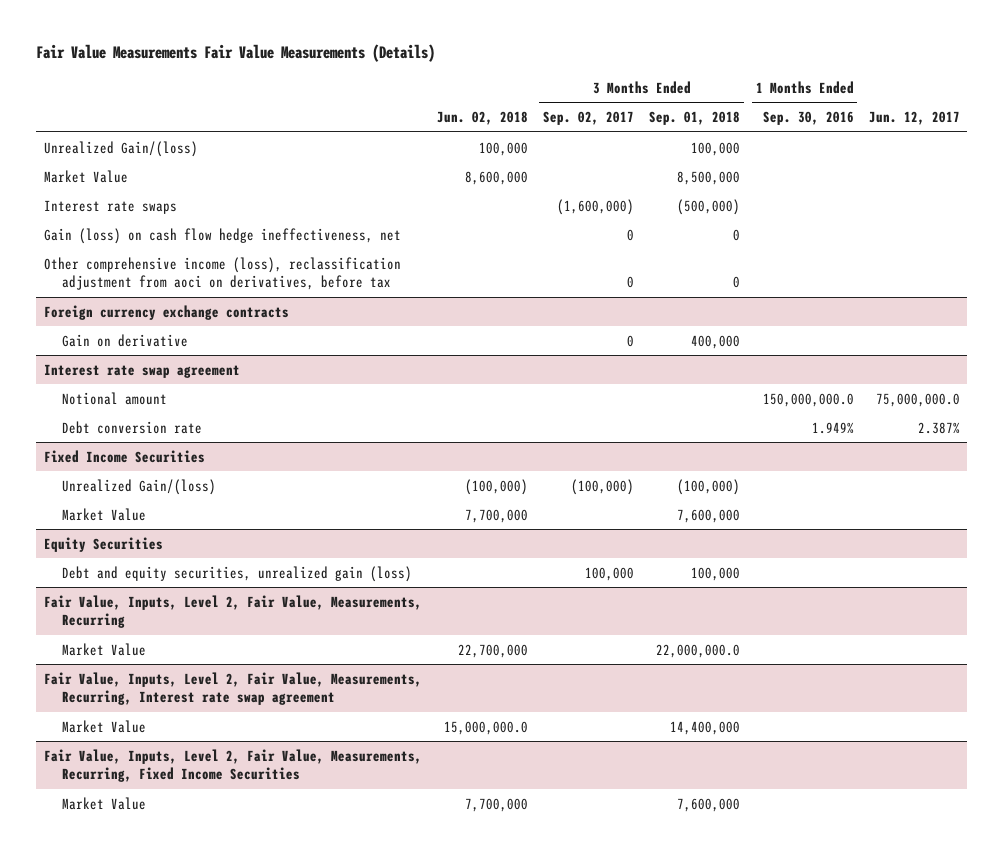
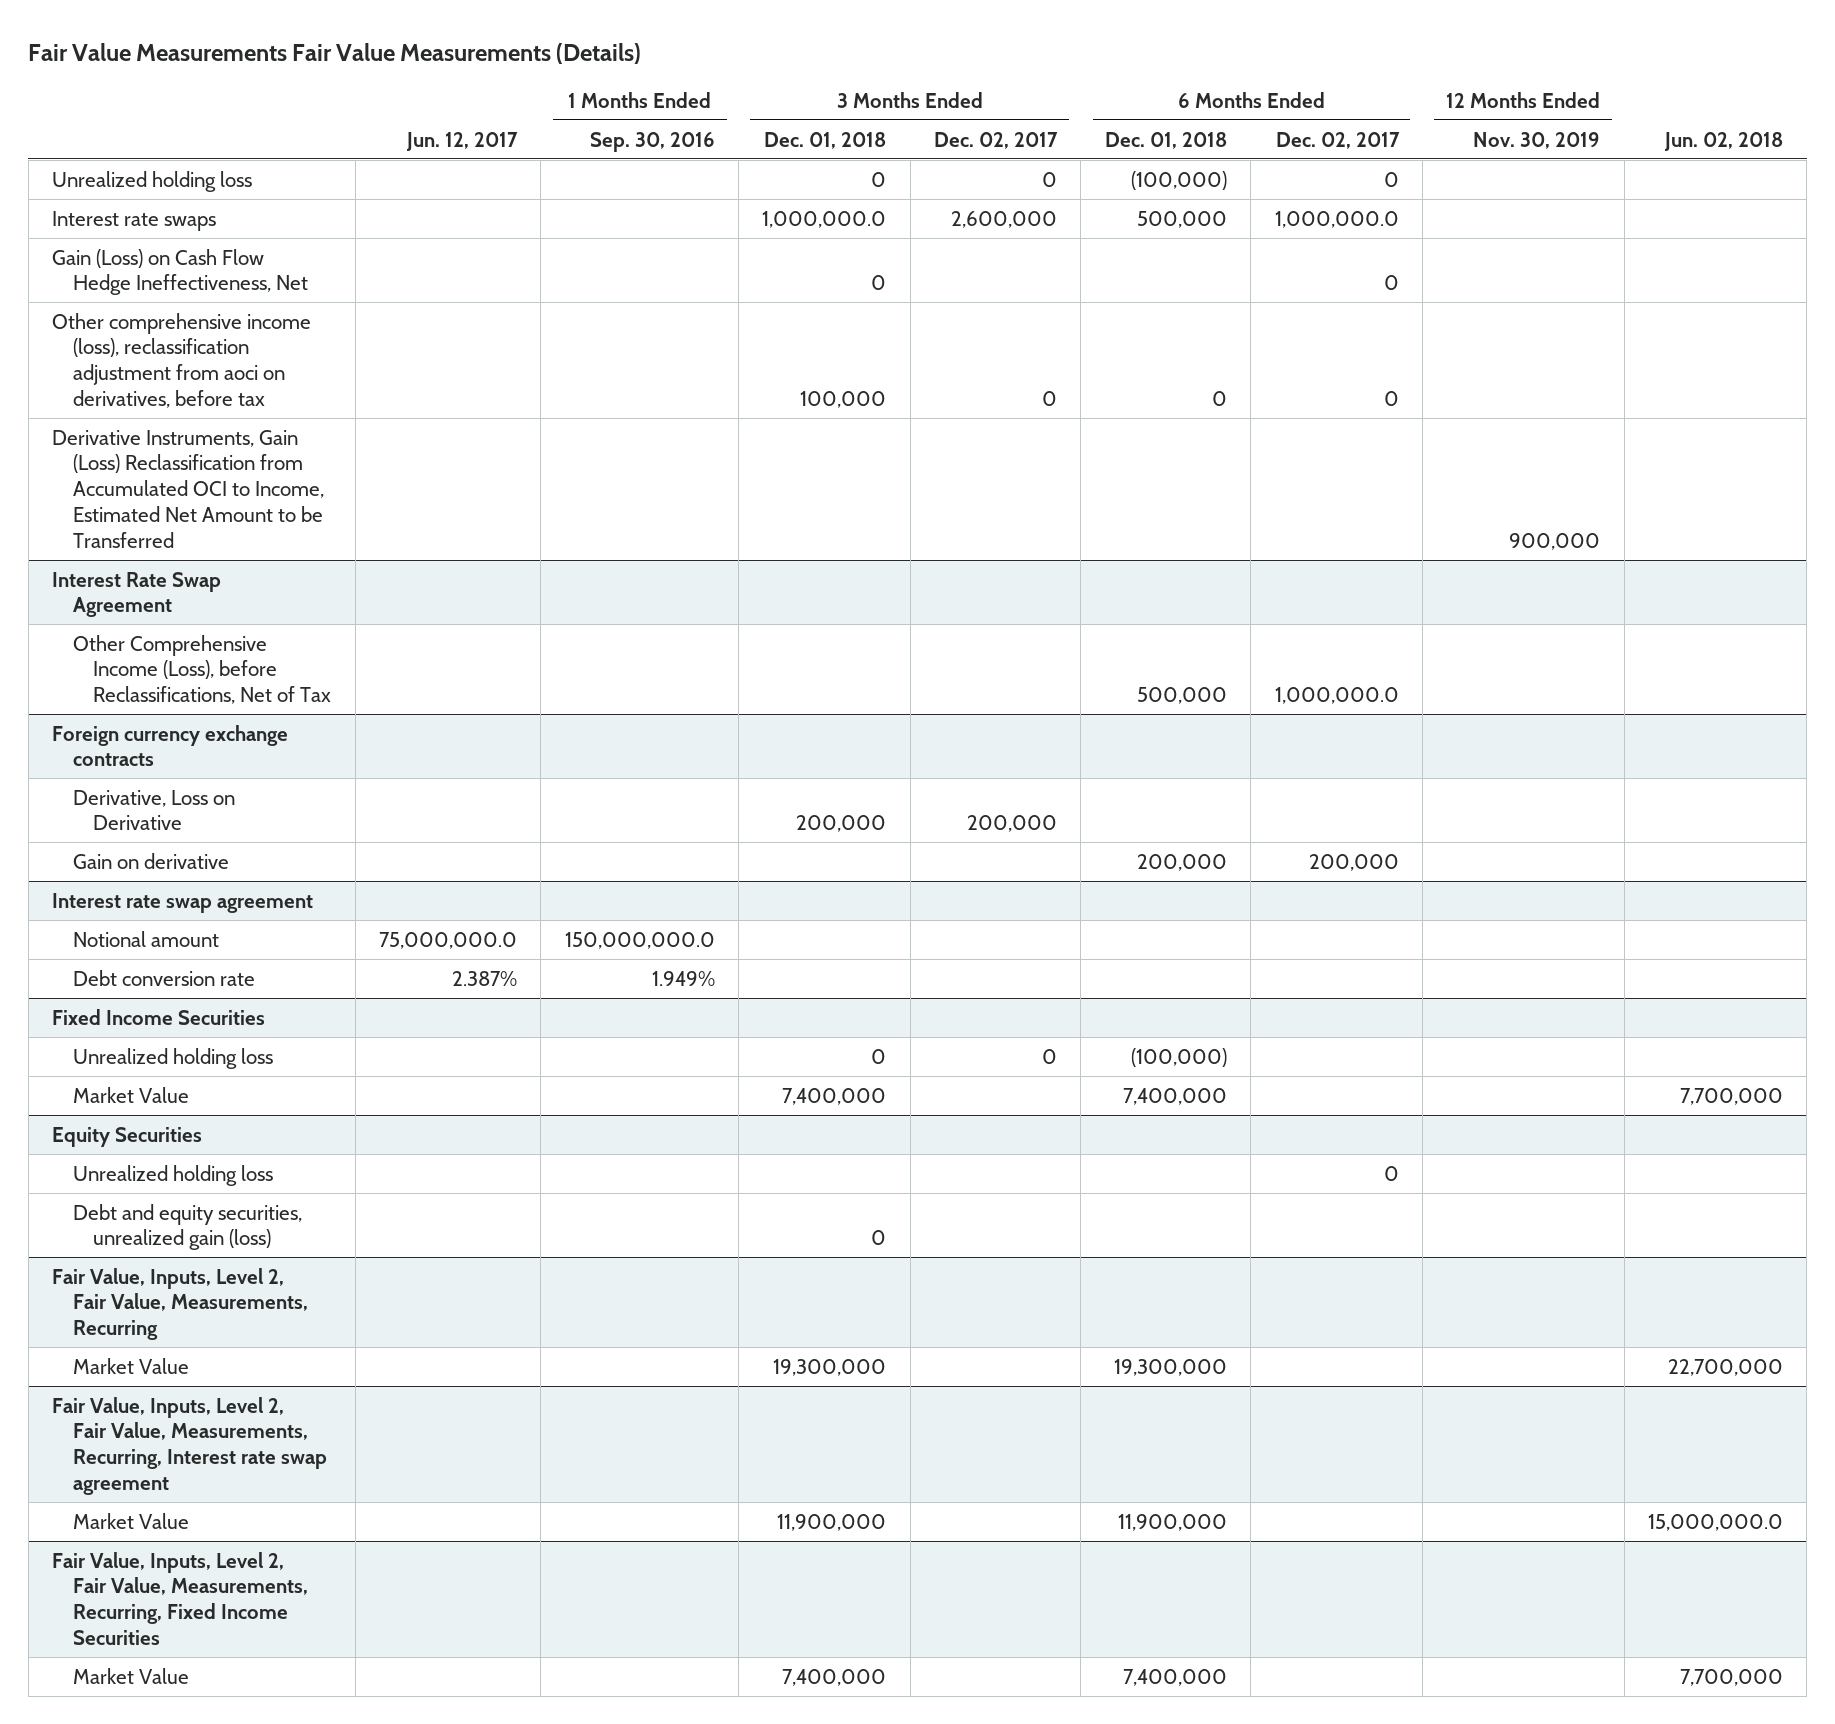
- | Jun. 02, 2018 | 3 Months Ended Sep. 02, 2017 | 3 Months Ended Sep. 01, 2018 | 1 Months Ended Sep. 30, 2016 | Jun. 12, 2017
+ | Jun. 12, 2017 | 1 Months Ended Sep. 30, 2016 | 3 Months Ended Dec. 01, 2018 | 3 Months Ended Dec. 02, 2017 | 6 Months Ended Dec. 01, 2018 | 6 Months Ended Dec. 02, 2017 | 12 Months Ended Nov. 30, 2019 | Jun. 02, 2018
- Unrealized Gain/(loss) | 100,000 | | 100,000 | |
- Market Value | 8,600,000 | | 8,500,000 | |
+ Unrealized holding loss | | | 0 | 0 | (100,000) | 0 | |
- Gain (loss) on cash flow hedge ineffectiveness, net | | 0 | 0 | |
+ Gain (Loss) on Cash Flow Hedge Ineffectiveness, Net | | | 0 | | | 0 | |
+ Derivative Instruments, Gain (Loss) Reclassification from Accumulated OCI to Income, Estimated Net Amount to be Transferred | | | | | | | 900,000 |
+ Interest Rate Swap Agreement
+ Other Comprehensive Income (Loss), before Reclassifications, Net of Tax | | | | | 500,000 | 1,000,000.0 | |
@ Foreign currency exchange contracts
+ Derivative, Loss on Derivative | | | 200,000 | 200,000 | | | |
@ Fixed Income Securities
- Unrealized Gain/(loss) | (100,000) | (100,000) | (100,000) | |
+ Unrealized holding loss | | | 0 | 0 | (100,000) | | |
@ Equity Securities
+ Unrealized holding loss | | | | | | 0 | |

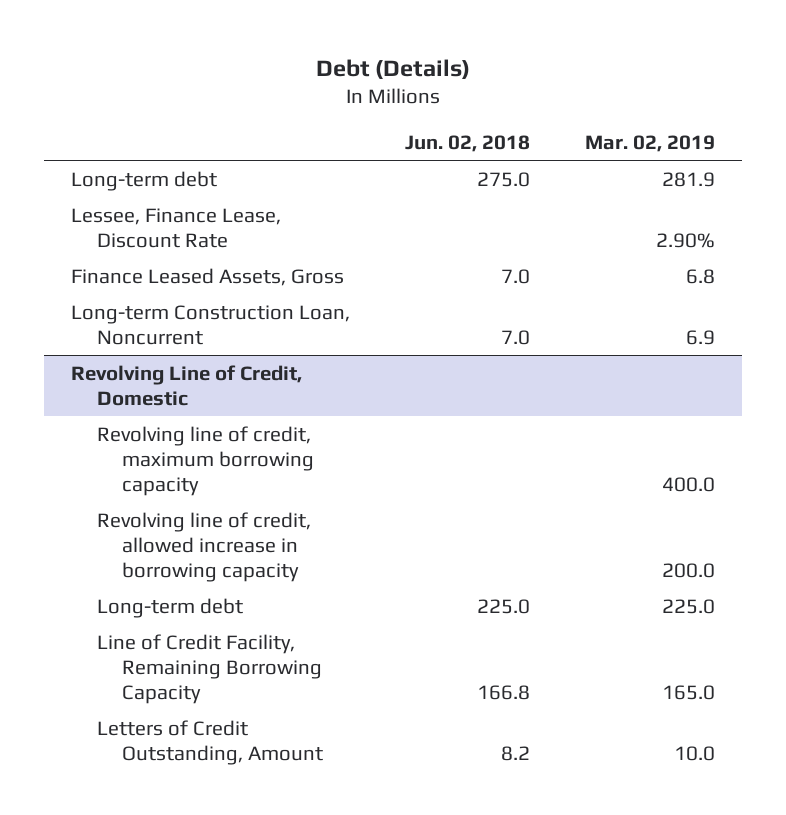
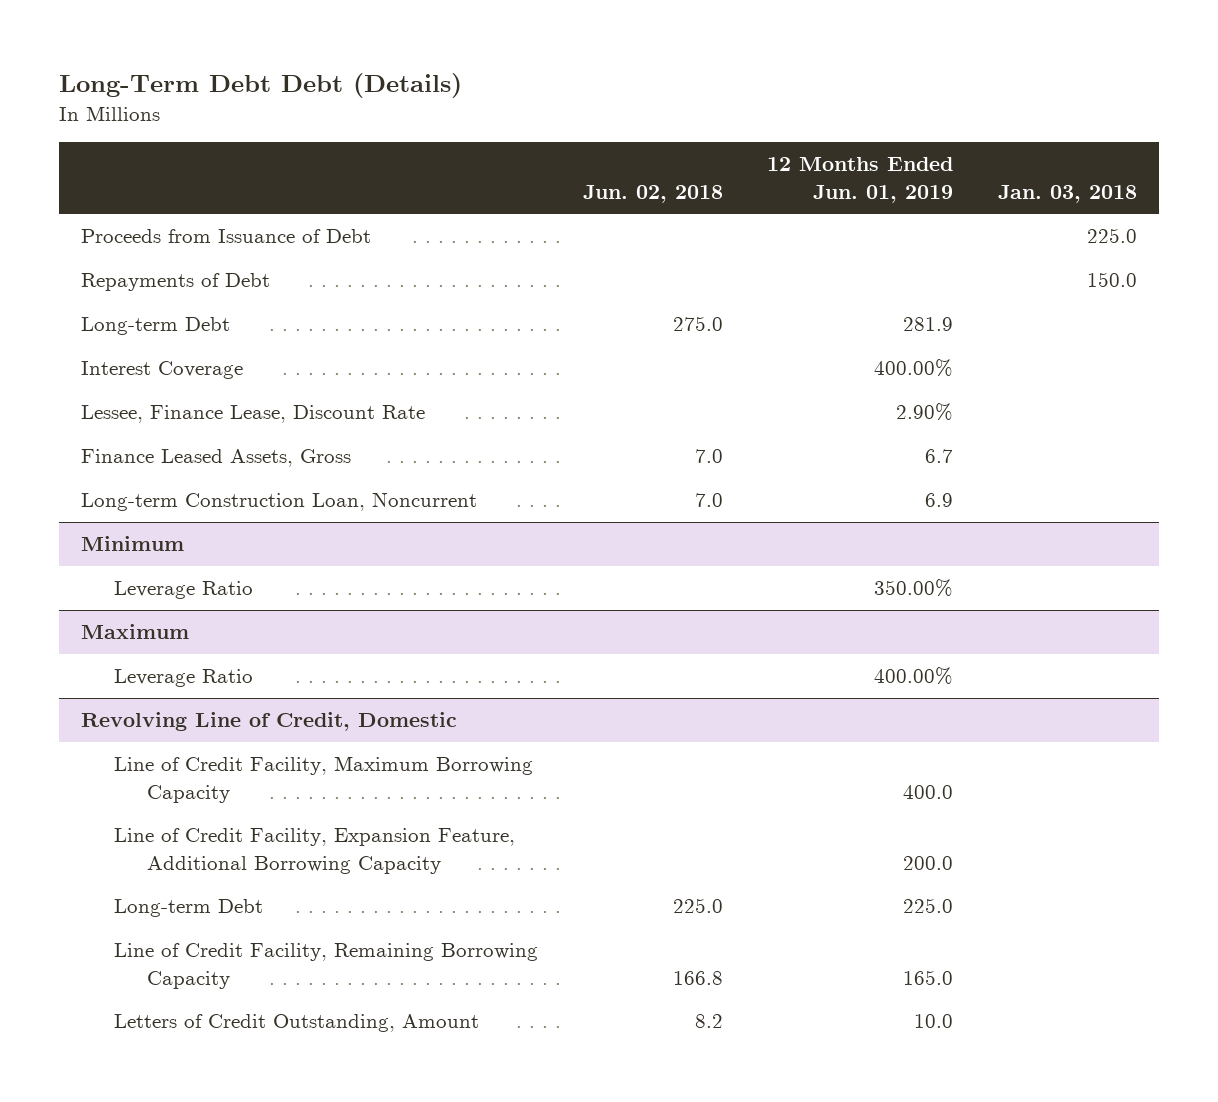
- Debt (Details)
+ Long-Term Debt Debt (Details)
- | Jun. 02, 2018 | Mar. 02, 2019
+ | Jun. 02, 2018 | 12 Months Ended Jun. 01, 2019 | Jan. 03, 2018
- Long-term debt | 275.0 | 281.9
+ Proceeds from Issuance of Debt | | | 225.0
+ Repayments of Debt | | | 150.0
+ Long-term Debt | 275.0 | 281.9 |
+ Interest Coverage | | 400.00% |
+ Minimum
+ Leverage Ratio | | 350.00% |
+ Maximum
+ Leverage Ratio | | 400.00% |
@ Revolving Line of Credit, Domestic
- Revolving line of credit, maximum borrowing capacity | | 400.0
- Revolving line of credit, allowed increase in borrowing capacity | | 200.0
- Long-term debt | 225.0 | 225.0
+ Line of Credit Facility, Maximum Borrowing Capacity | | 400.0 |
+ Line of Credit Facility, Expansion Feature, Additional Borrowing Capacity | | 200.0 |
+ Long-term Debt | 225.0 | 225.0 |

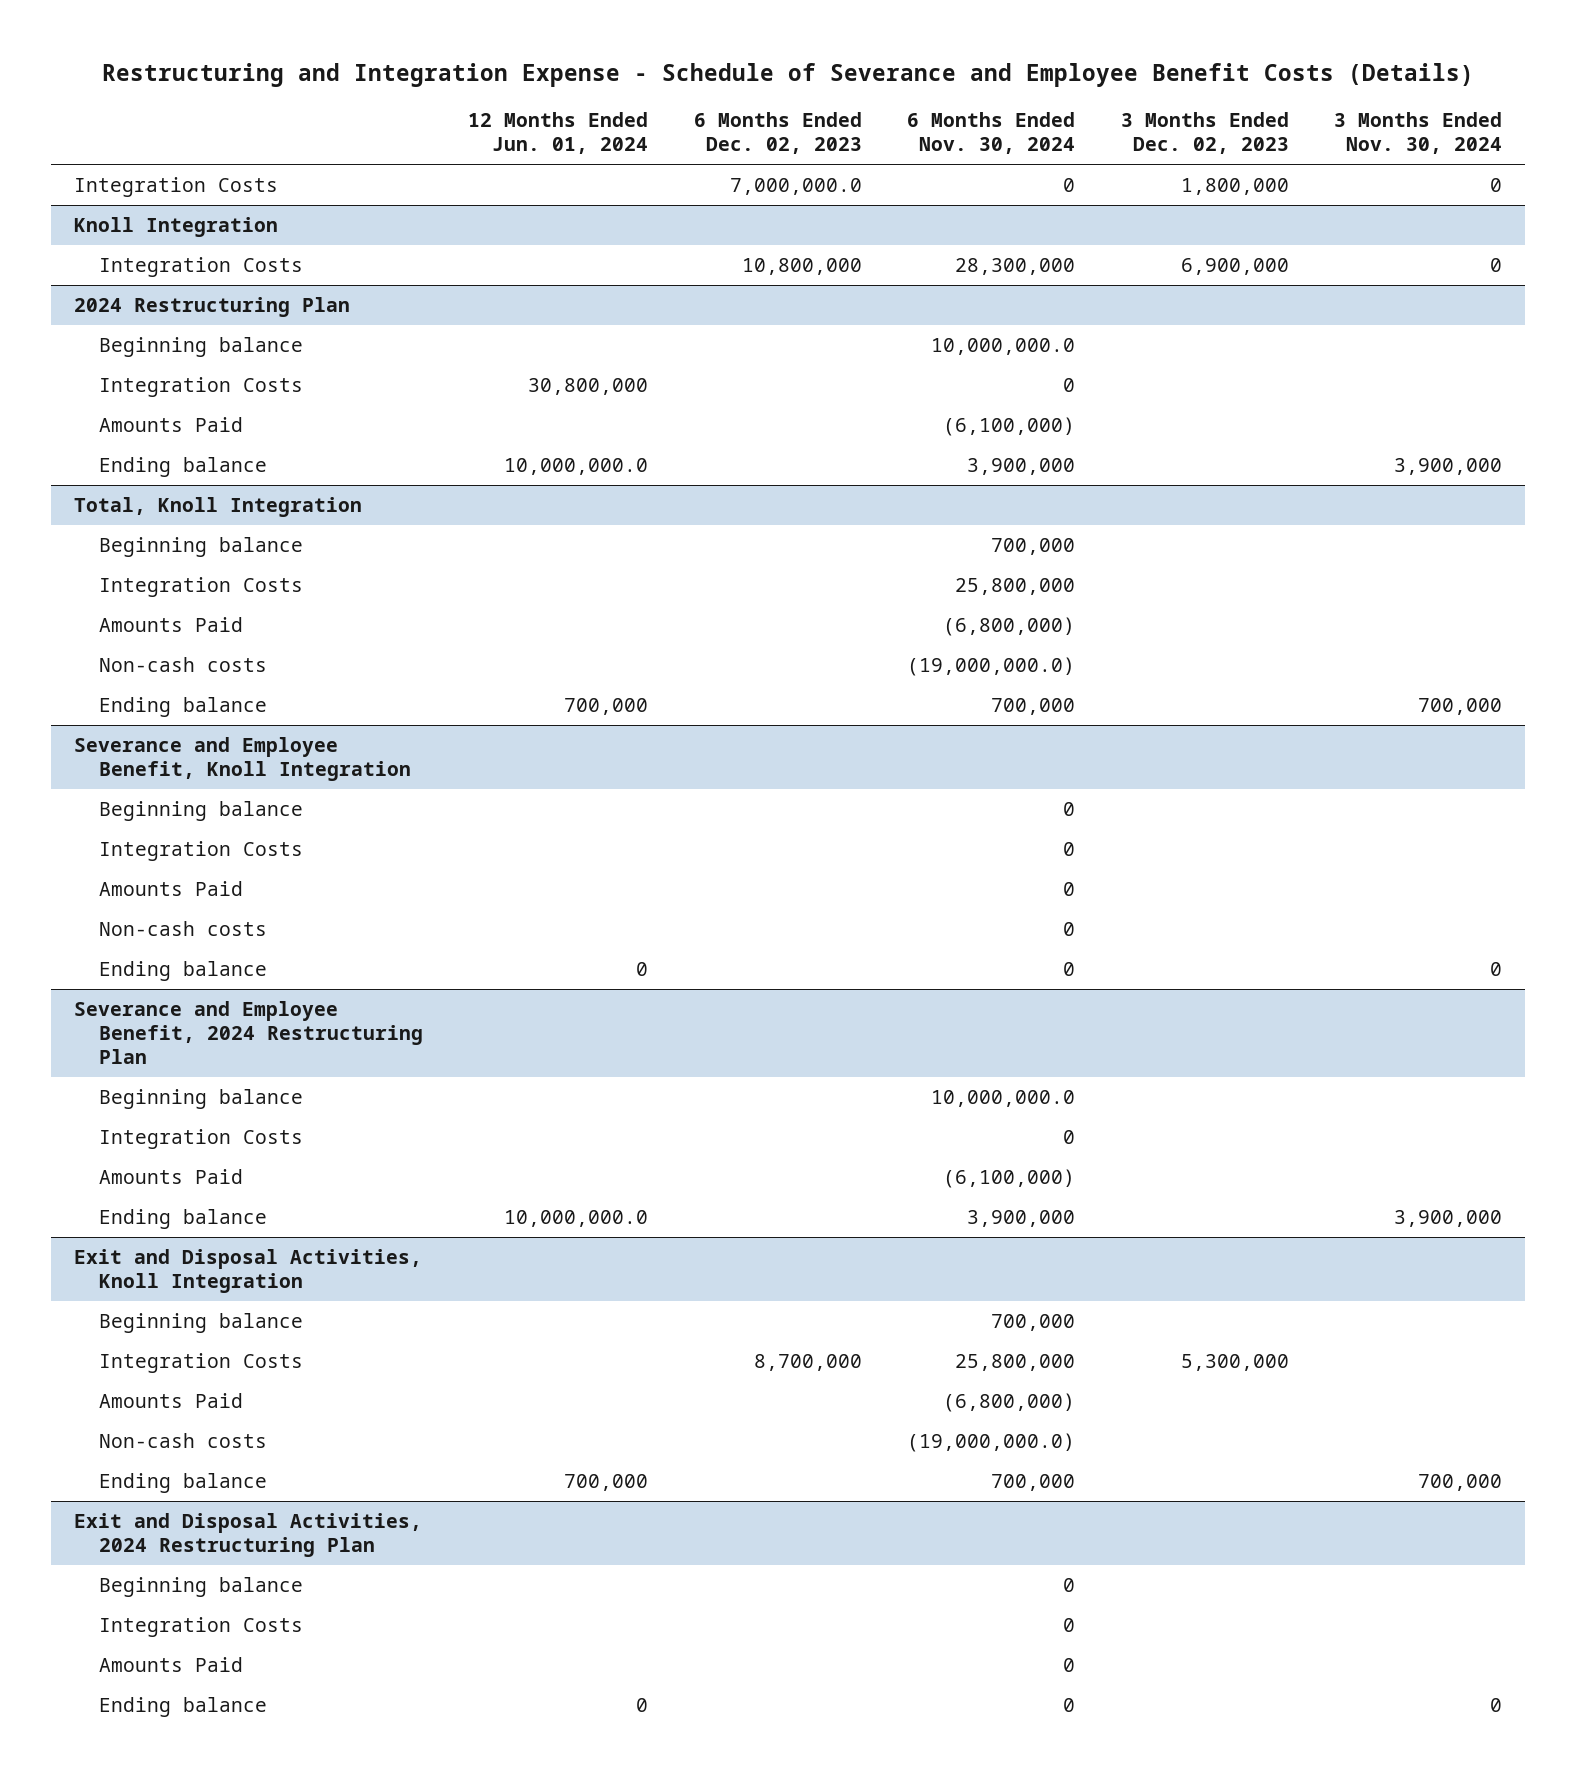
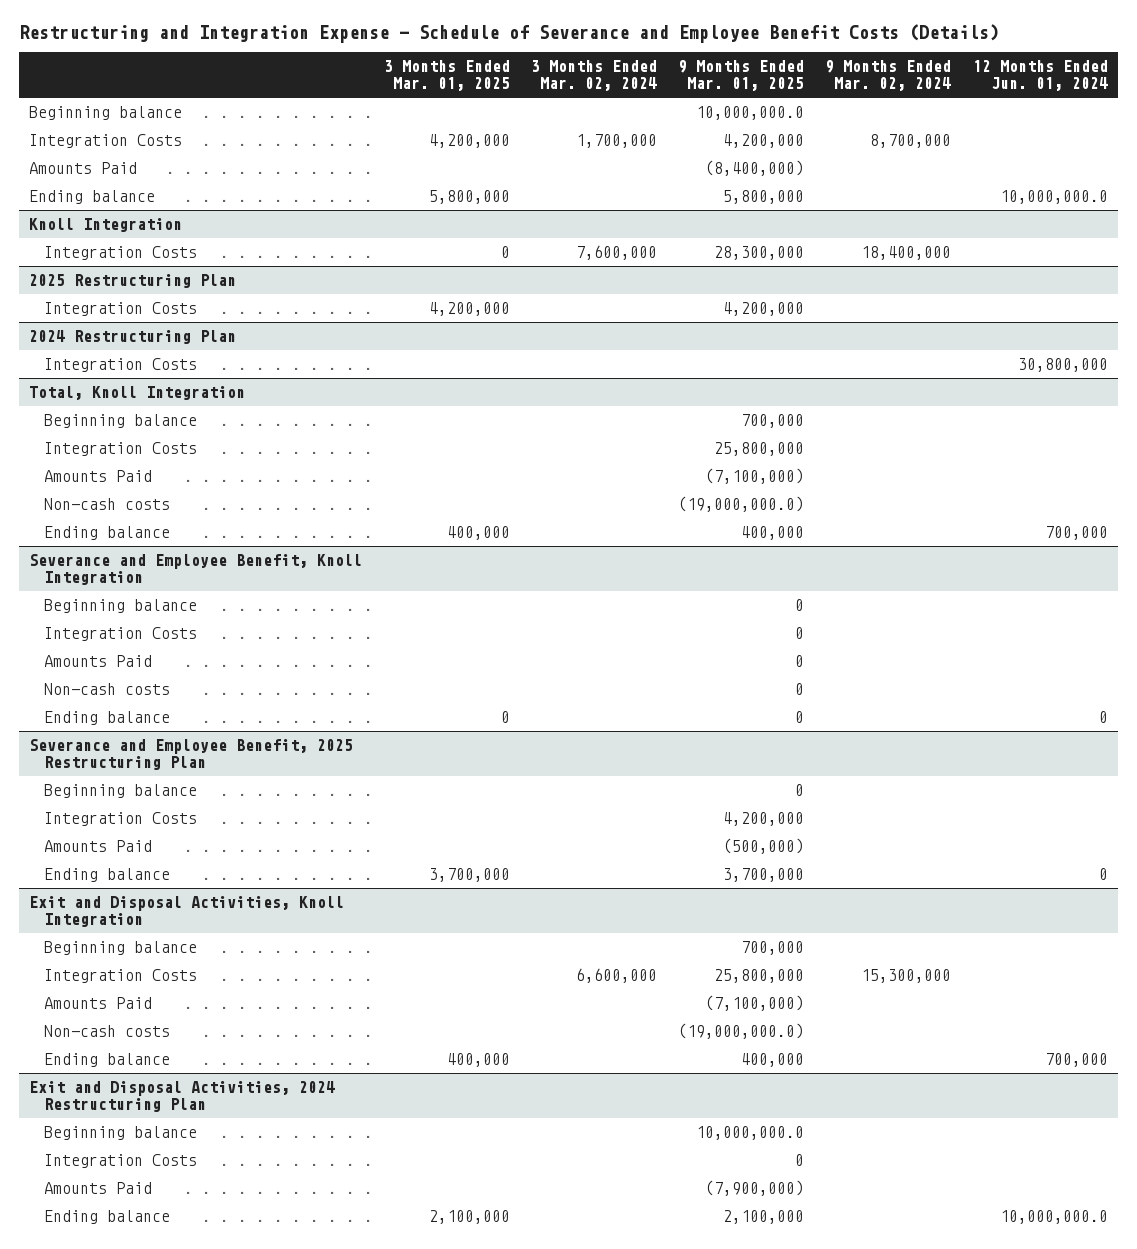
- | 12 Months Ended Jun. 01, 2024 | 6 Months Ended Dec. 02, 2023 | 6 Months Ended Nov. 30, 2024 | 3 Months Ended Dec. 02, 2023 | 3 Months Ended Nov. 30, 2024
+ | 3 Months Ended Mar. 01, 2025 | 3 Months Ended Mar. 02, 2024 | 9 Months Ended Mar. 01, 2025 | 9 Months Ended Mar. 02, 2024 | 12 Months Ended Jun. 01, 2024
+ Beginning balance | | | 10,000,000.0 | |
+ Amounts Paid | | | (8,400,000) | |
+ Ending balance | 5,800,000 | | 5,800,000 | | 10,000,000.0
+ 2025 Restructuring Plan
+ Integration Costs | 4,200,000 | | 4,200,000 | |
@ 2024 Restructuring Plan
- Beginning balance | | | 10,000,000.0 | |
- Amounts Paid | | | (6,100,000) | |
- Ending balance | 10,000,000.0 | | 3,900,000 | | 3,900,000
- Severance and Employee Benefit, 2024 Restructuring Plan
+ Severance and Employee Benefit, 2025 Restructuring Plan
- Ending balance | 10,000,000.0 | | 3,900,000 | | 3,900,000
+ Ending balance | 3,700,000 | | 3,700,000 | | 0
@ Exit and Disposal Activities, 2024 Restructuring Plan
- Ending balance | 0 | | 0 | | 0
+ Ending balance | 2,100,000 | | 2,100,000 | | 10,000,000.0

